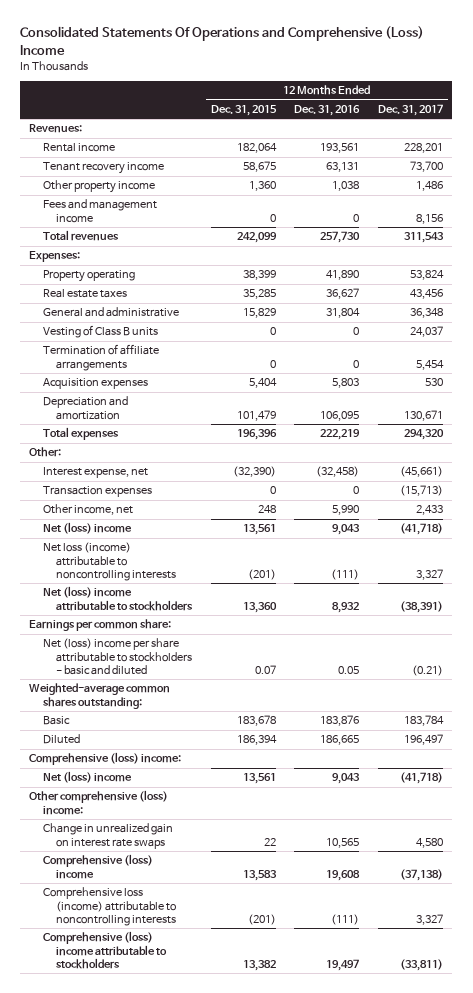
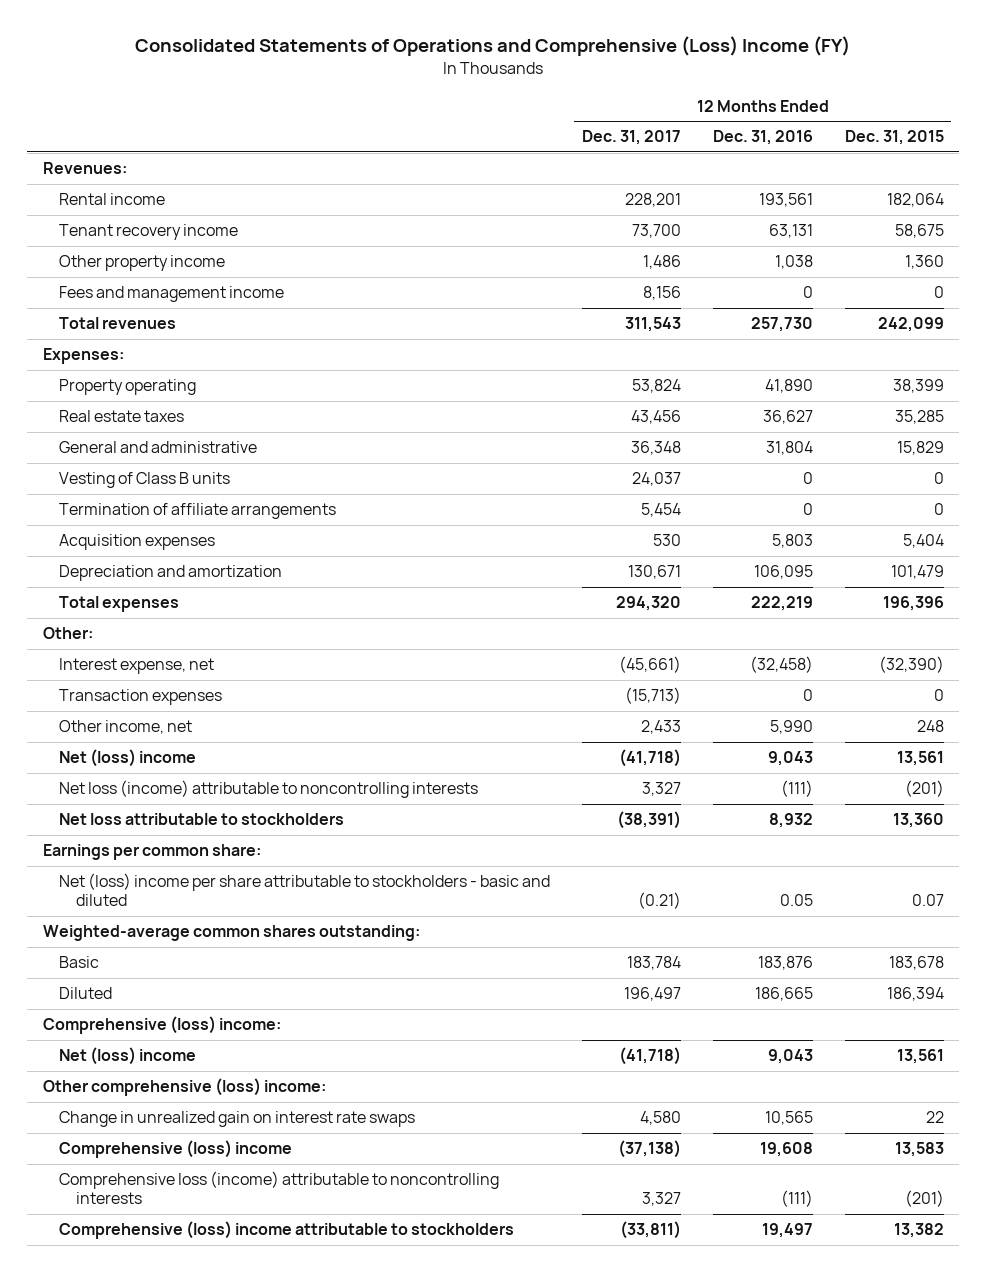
- Consolidated Statements Of Operations and Comprehensive (Loss) Income
+ Consolidated Statements of Operations and Comprehensive (Loss) Income (FY)
- | 12 Months Ended Dec. 31, 2015 | 12 Months Ended Dec. 31, 2016 | 12 Months Ended Dec. 31, 2017
+ | 12 Months Ended Dec. 31, 2017 | 12 Months Ended Dec. 31, 2016 | 12 Months Ended Dec. 31, 2015
- Net (loss) income attributable to stockholders | 13,360 | 8,932 | (38,391)
+ Net loss attributable to stockholders | (38,391) | 8,932 | 13,360

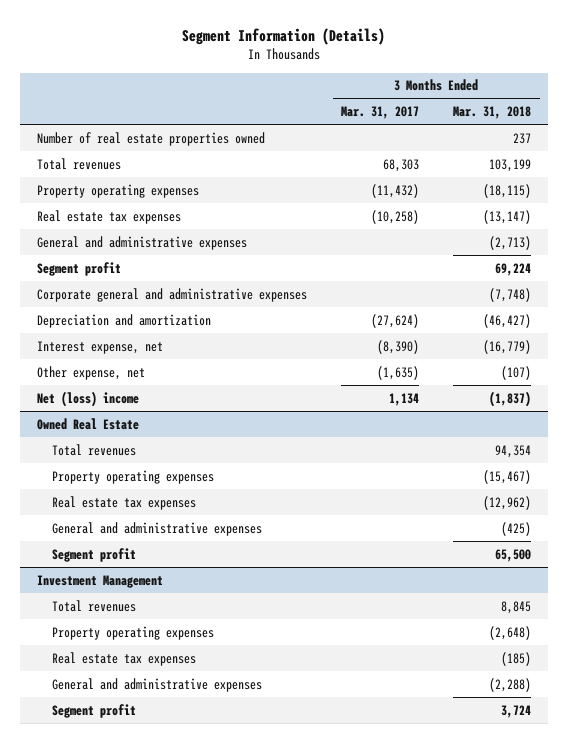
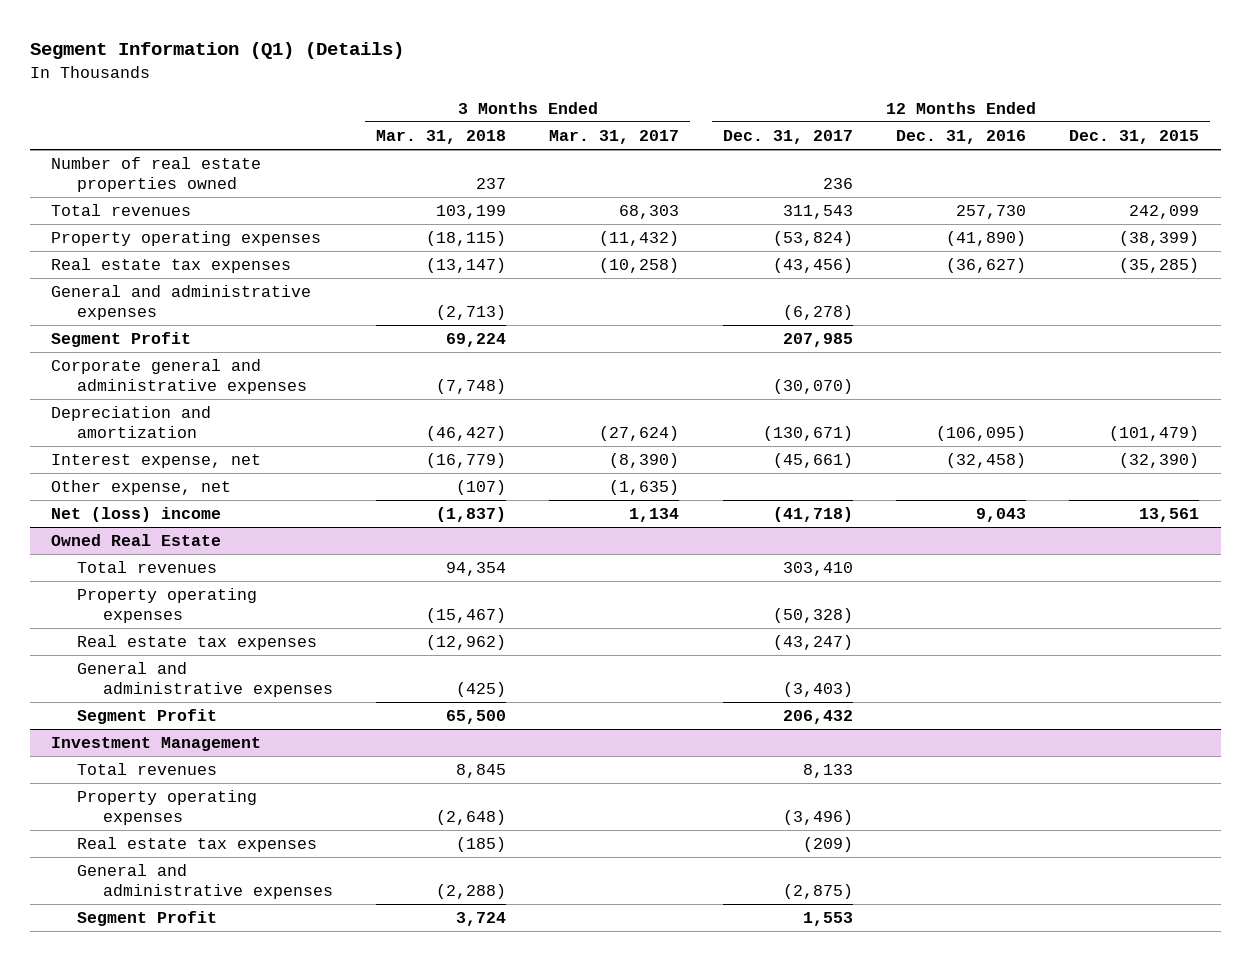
- Segment Information (Details)
+ Segment Information (Q1) (Details)
- | 3 Months Ended Mar. 31, 2017 | 3 Months Ended Mar. 31, 2018
+ | 3 Months Ended Mar. 31, 2018 | 3 Months Ended Mar. 31, 2017 | 12 Months Ended Dec. 31, 2017 | 12 Months Ended Dec. 31, 2016 | 12 Months Ended Dec. 31, 2015
- Segment profit | | 69,224
+ Segment Profit | 69,224 | | 207,985 | |
@ Owned Real Estate
- Segment profit | | 65,500
+ Segment Profit | 65,500 | | 206,432 | |
@ Investment Management
- Segment profit | | 3,724
+ Segment Profit | 3,724 | | 1,553 | |

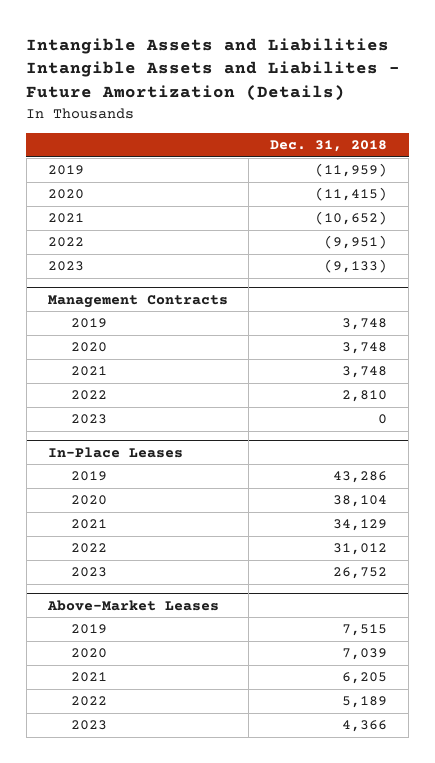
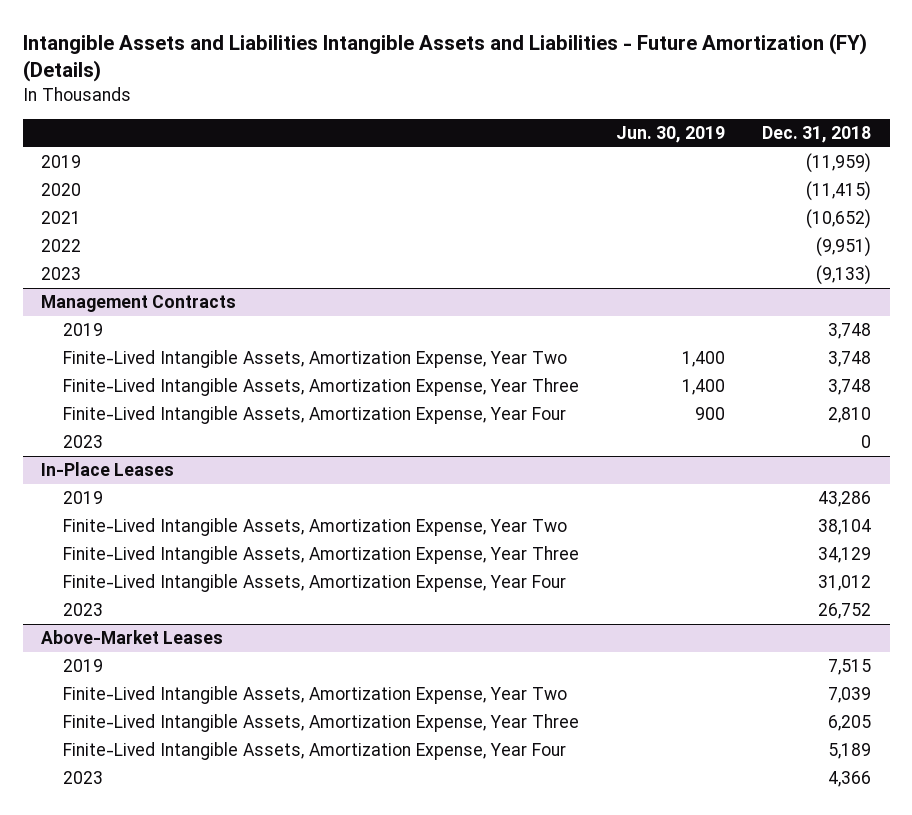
- Intangible Assets and Liabilities Intangible Assets and Liabilites - Future Amortization (Details)
+ Intangible Assets and Liabilities Intangible Assets and Liabilities - Future Amortization (FY) (Details)
- | Dec. 31, 2018
+ | Jun. 30, 2019 | Dec. 31, 2018
@ Management Contracts
- 2020 | 3,748
- 2021 | 3,748
- 2022 | 2,810
+ Finite-Lived Intangible Assets, Amortization Expense, Year Two | 1,400 | 3,748
+ Finite-Lived Intangible Assets, Amortization Expense, Year Three | 1,400 | 3,748
+ Finite-Lived Intangible Assets, Amortization Expense, Year Four | 900 | 2,810
@ In-Place Leases
- 2020 | 38,104
- 2021 | 34,129
- 2022 | 31,012
+ Finite-Lived Intangible Assets, Amortization Expense, Year Two | | 38,104
+ Finite-Lived Intangible Assets, Amortization Expense, Year Three | | 34,129
+ Finite-Lived Intangible Assets, Amortization Expense, Year Four | | 31,012
@ Above-Market Leases
- 2020 | 7,039
- 2021 | 6,205
- 2022 | 5,189
+ Finite-Lived Intangible Assets, Amortization Expense, Year Two | | 7,039
+ Finite-Lived Intangible Assets, Amortization Expense, Year Three | | 6,205
+ Finite-Lived Intangible Assets, Amortization Expense, Year Four | | 5,189

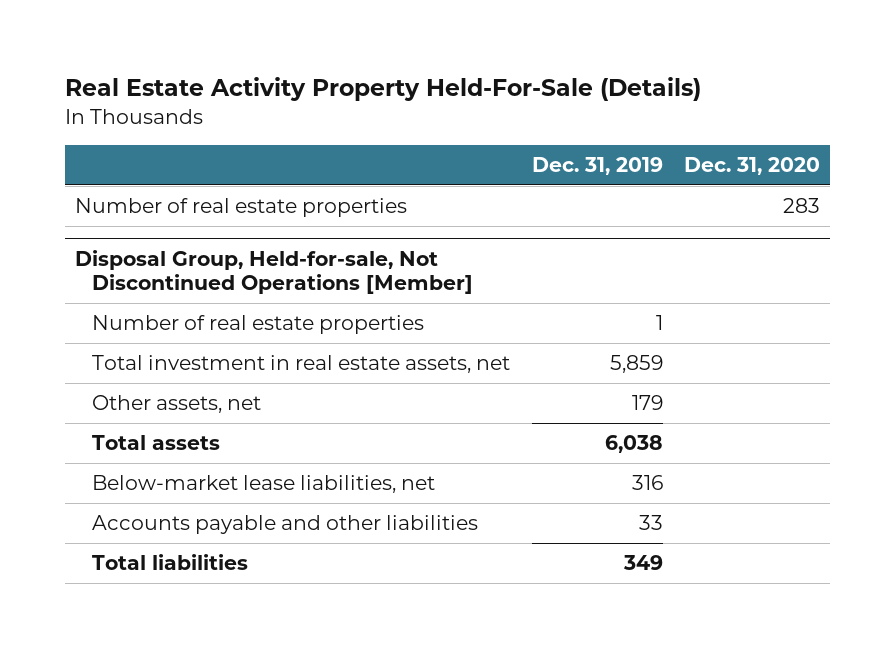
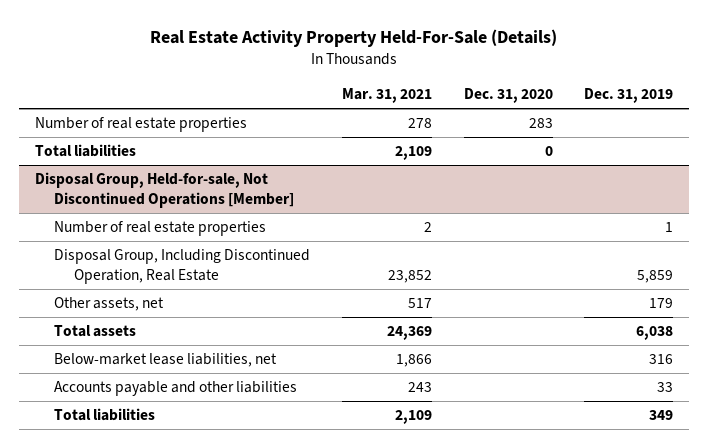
- | Dec. 31, 2019 | Dec. 31, 2020
+ | Mar. 31, 2021 | Dec. 31, 2020 | Dec. 31, 2019
+ Total liabilities | 2,109 | 0 |
@ Disposal Group, Held-for-sale, Not Discontinued Operations [Member]
- Total investment in real estate assets, net | 5,859 |
+ Disposal Group, Including Discontinued Operation, Real Estate | 23,852 | | 5,859

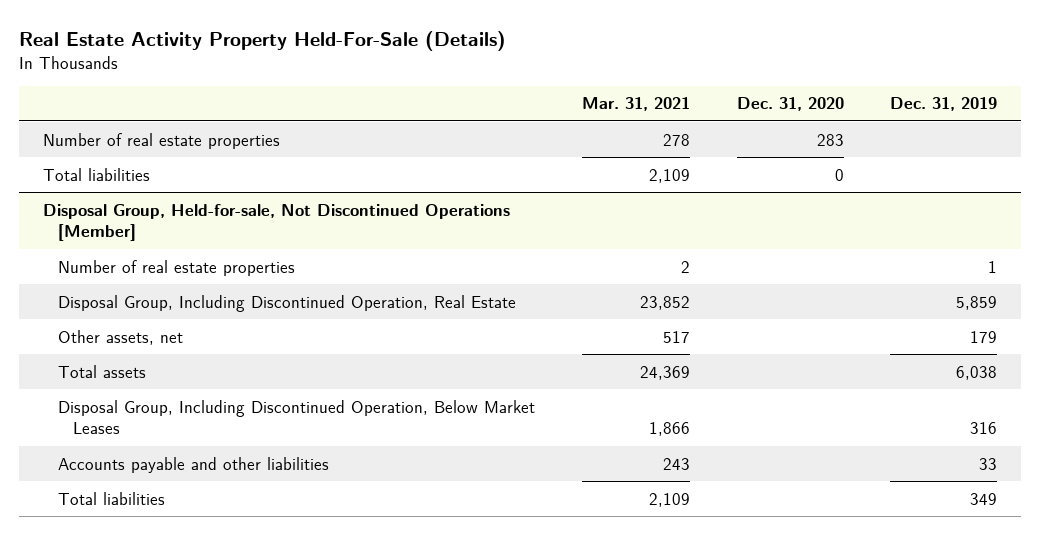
@ Disposal Group, Held-for-sale, Not Discontinued Operations [Member]
- Below-market lease liabilities, net | 1,866 | | 316
+ Disposal Group, Including Discontinued Operation, Below Market Leases | 1,866 | | 316

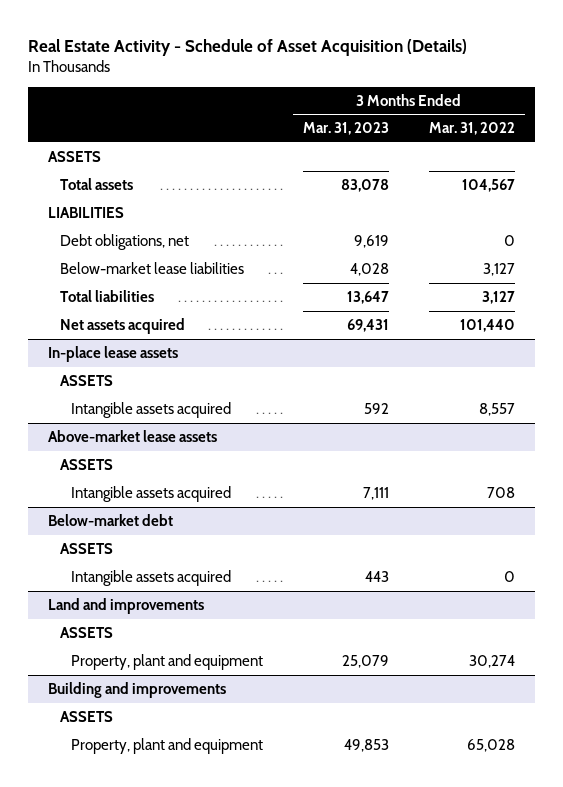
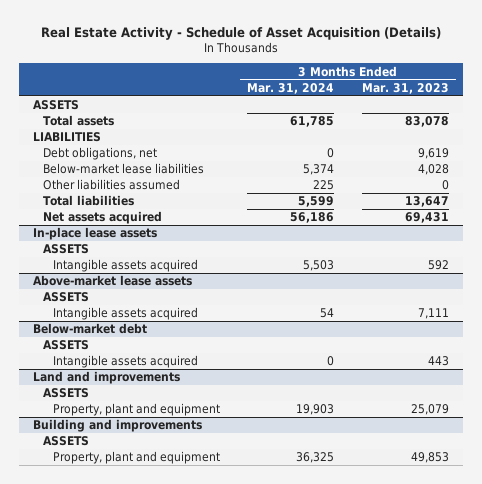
- | 3 Months Ended Mar. 31, 2023 | 3 Months Ended Mar. 31, 2022
+ | 3 Months Ended Mar. 31, 2024 | 3 Months Ended Mar. 31, 2023
+ Other liabilities assumed | 225 | 0

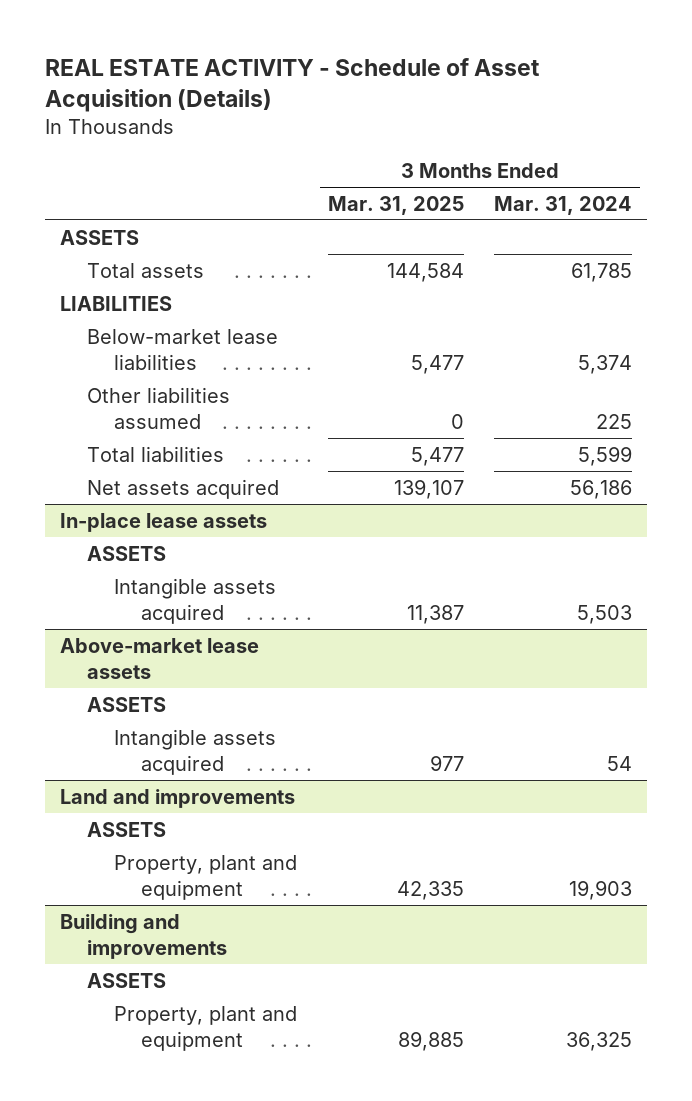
- Real Estate Activity - Schedule of Asset Acquisition (Details)
+ REAL ESTATE ACTIVITY - Schedule of Asset Acquisition (Details)
- | 3 Months Ended Mar. 31, 2024 | 3 Months Ended Mar. 31, 2023
+ | 3 Months Ended Mar. 31, 2025 | 3 Months Ended Mar. 31, 2024
- Debt obligations, net | 0 | 9,619
- Below-market debt
- ASSETS
- Intangible assets acquired | 0 | 443

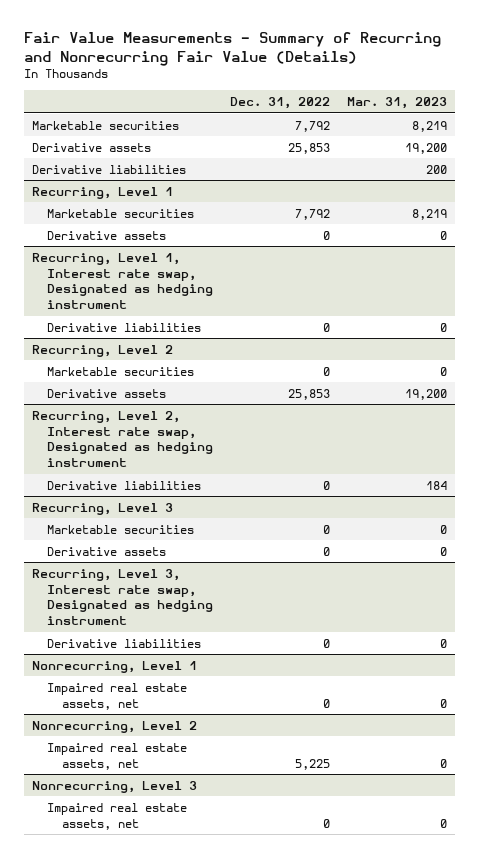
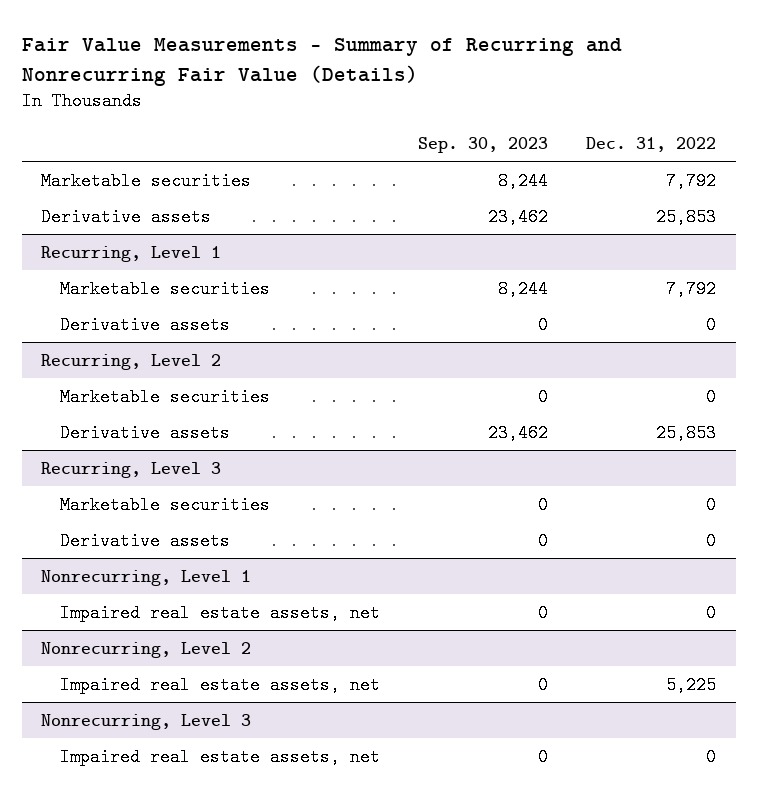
- | Dec. 31, 2022 | Mar. 31, 2023
+ | Sep. 30, 2023 | Dec. 31, 2022
- Derivative liabilities | | 200
- Recurring, Level 1, Interest rate swap, Designated as hedging instrument
- Derivative liabilities | 0 | 0
- Recurring, Level 2, Interest rate swap, Designated as hedging instrument
- Derivative liabilities | 0 | 184
- Recurring, Level 3, Interest rate swap, Designated as hedging instrument
- Derivative liabilities | 0 | 0

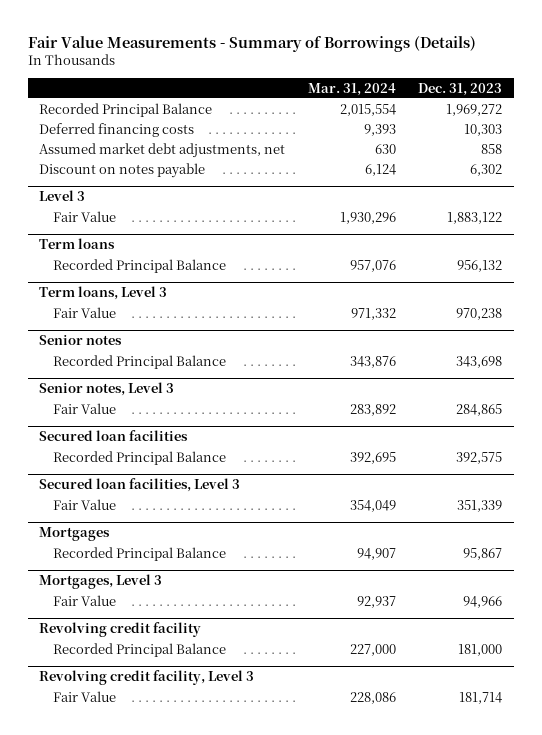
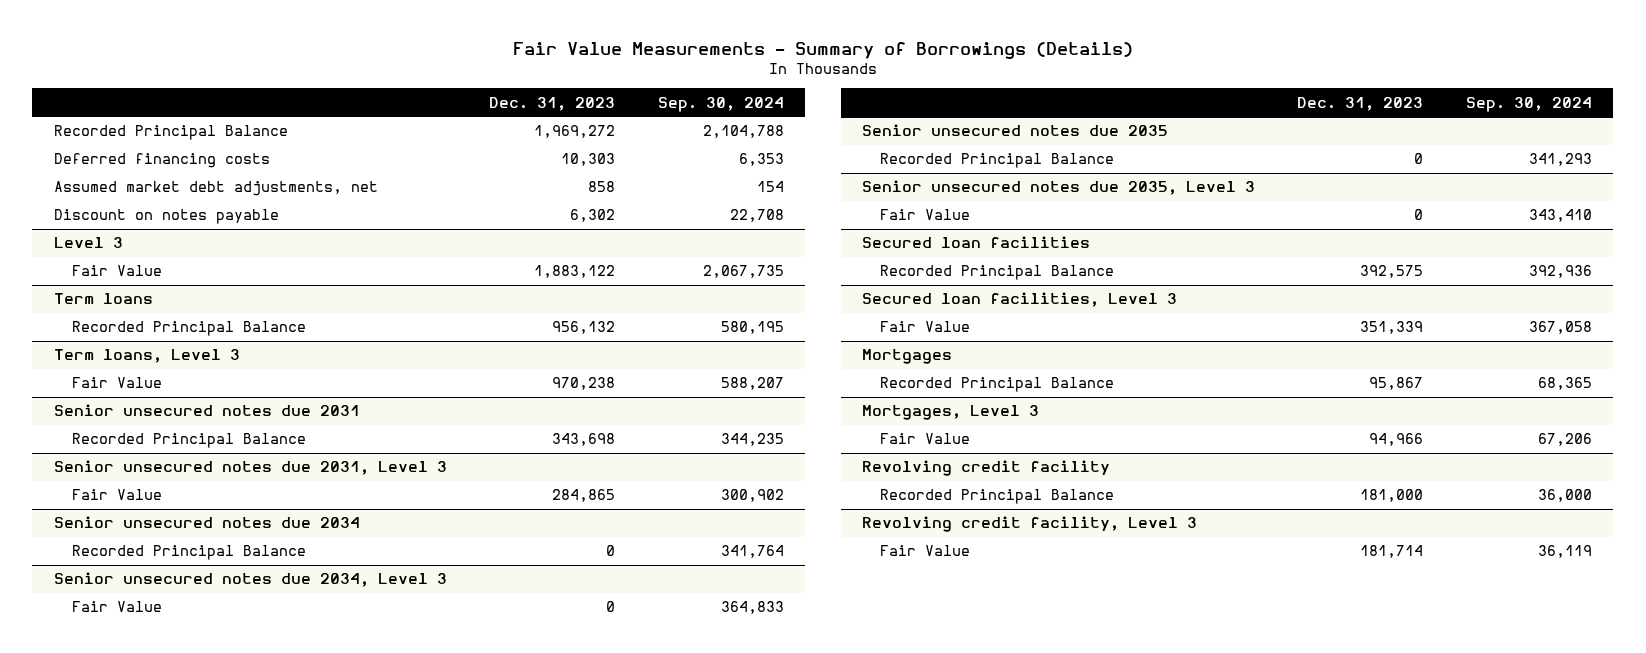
- | Mar. 31, 2024 | Dec. 31, 2023
+ | Dec. 31, 2023 | Sep. 30, 2024
- Senior notes
+ Senior unsecured notes due 2031
- Senior notes, Level 3
+ Senior unsecured notes due 2031, Level 3
+ Senior unsecured notes due 2034
+ Recorded Principal Balance | 0 | 341,764
+ Senior unsecured notes due 2034, Level 3
+ Fair Value | 0 | 364,833
+ Senior unsecured notes due 2035
+ Recorded Principal Balance | 0 | 341,293
+ Senior unsecured notes due 2035, Level 3
+ Fair Value | 0 | 343,410

